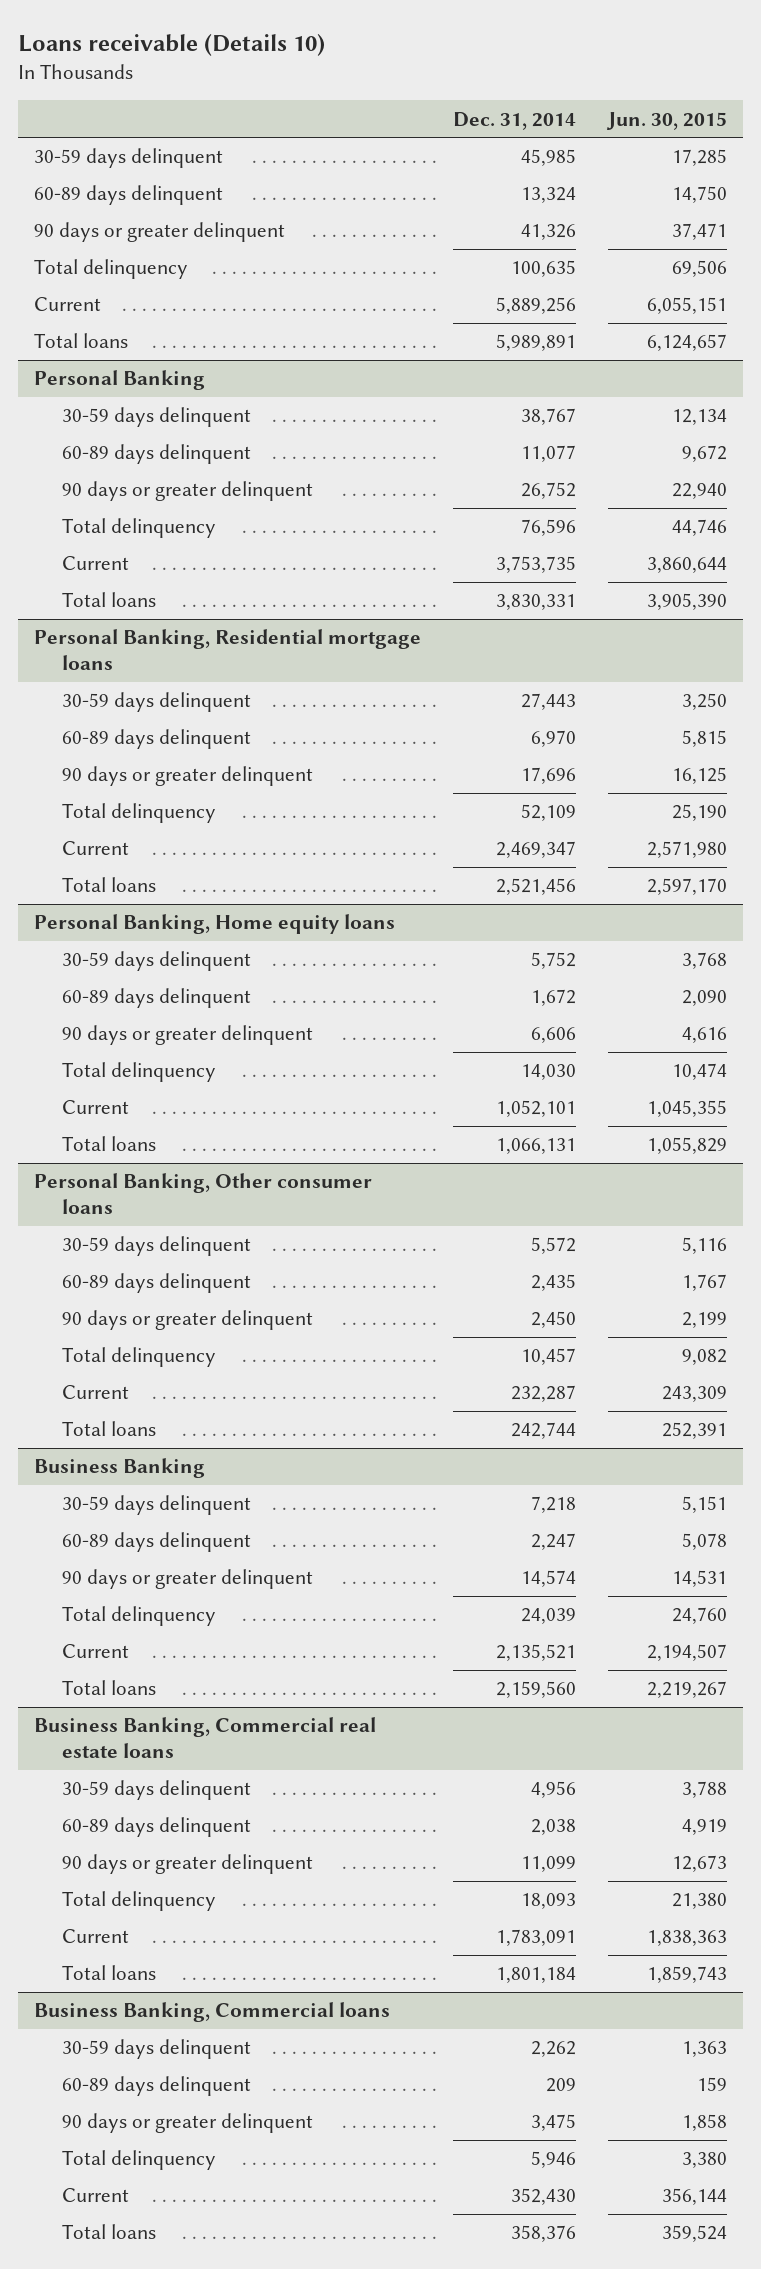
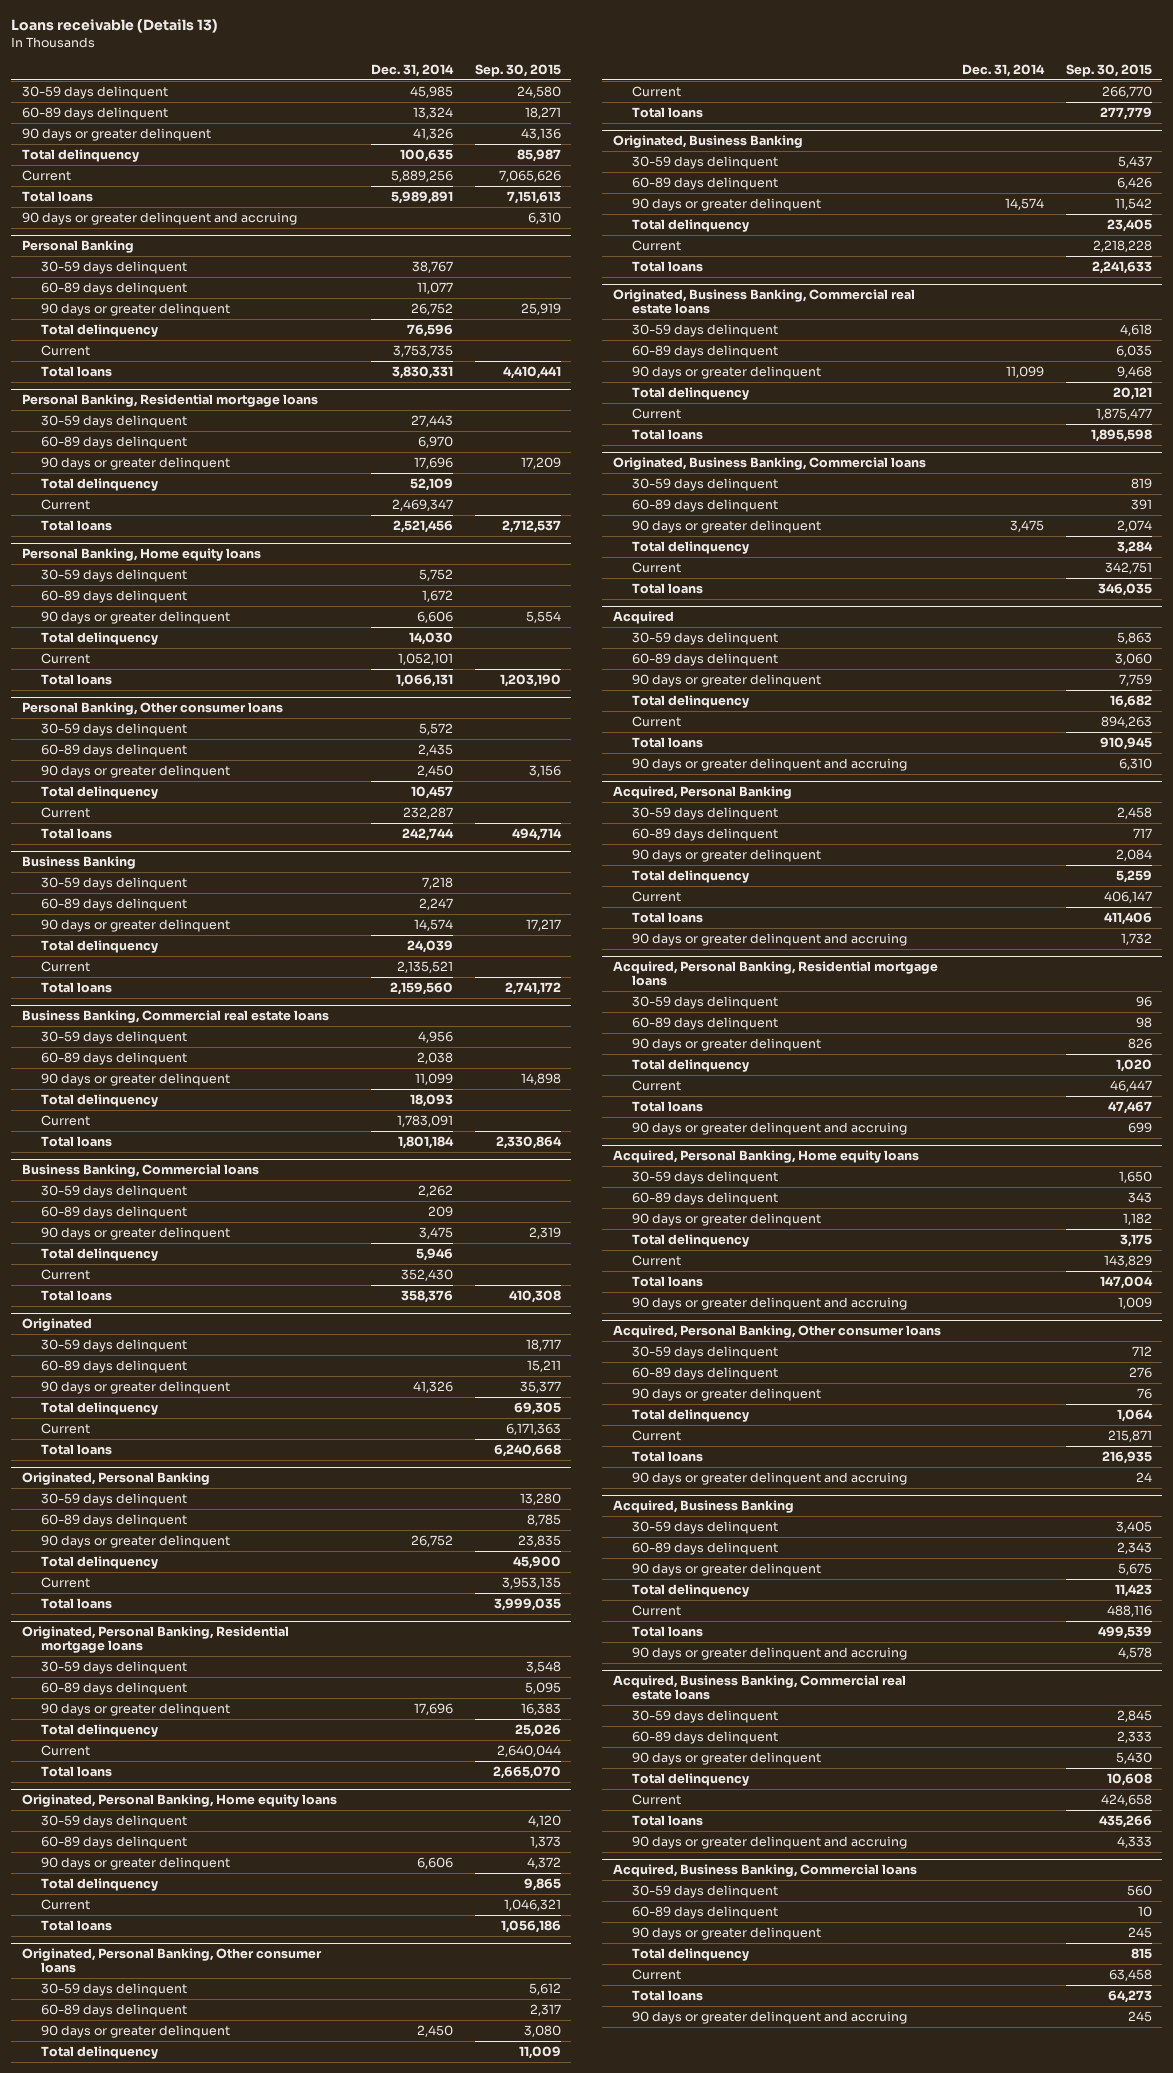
- Loans receivable (Details 10)
+ Loans receivable (Details 13)
- | Dec. 31, 2014 | Jun. 30, 2015
+ | Dec. 31, 2014 | Sep. 30, 2015
+ 90 days or greater delinquent and accruing | | 6,310
+ Originated
+ 30-59 days delinquent | | 18,717
+ 60-89 days delinquent | | 15,211
+ 90 days or greater delinquent | 41,326 | 35,377
+ Total delinquency | | 69,305
+ Current | | 6,171,363
+ Total loans | | 6,240,668
+ Originated, Personal Banking
+ 30-59 days delinquent | | 13,280
+ 60-89 days delinquent | | 8,785
+ 90 days or greater delinquent | 26,752 | 23,835
+ Total delinquency | | 45,900
+ Current | | 3,953,135
+ Total loans | | 3,999,035
+ Originated, Personal Banking, Residential mortgage loans
+ 30-59 days delinquent | | 3,548
+ 60-89 days delinquent | | 5,095
+ 90 days or greater delinquent | 17,696 | 16,383
+ Total delinquency | | 25,026
+ Current | | 2,640,044
+ Total loans | | 2,665,070
+ Originated, Personal Banking, Home equity loans
+ 30-59 days delinquent | | 4,120
+ 60-89 days delinquent | | 1,373
+ 90 days or greater delinquent | 6,606 | 4,372
+ Total delinquency | | 9,865
+ Current | | 1,046,321
+ Total loans | | 1,056,186
+ Originated, Personal Banking, Other consumer loans
+ 30-59 days delinquent | | 5,612
+ 60-89 days delinquent | | 2,317
+ 90 days or greater delinquent | 2,450 | 3,080
+ Total delinquency | | 11,009
+ Current | | 266,770
+ Total loans | | 277,779
+ Originated, Business Banking
+ 30-59 days delinquent | | 5,437
+ 60-89 days delinquent | | 6,426
+ 90 days or greater delinquent | 14,574 | 11,542
+ Total delinquency | | 23,405
+ Current | | 2,218,228
+ Total loans | | 2,241,633
+ Originated, Business Banking, Commercial real estate loans
+ 30-59 days delinquent | | 4,618
+ 60-89 days delinquent | | 6,035
+ 90 days or greater delinquent | 11,099 | 9,468
+ Total delinquency | | 20,121
+ Current | | 1,875,477
+ Total loans | | 1,895,598
+ Originated, Business Banking, Commercial loans
+ 30-59 days delinquent | | 819
+ 60-89 days delinquent | | 391
+ 90 days or greater delinquent | 3,475 | 2,074
+ Total delinquency | | 3,284
+ Current | | 342,751
+ Total loans | | 346,035
+ Acquired
+ 30-59 days delinquent | | 5,863
+ 60-89 days delinquent | | 3,060
+ 90 days or greater delinquent | | 7,759
+ Total delinquency | | 16,682
+ Current | | 894,263
+ Total loans | | 910,945
+ 90 days or greater delinquent and accruing | | 6,310
+ Acquired, Personal Banking
+ 30-59 days delinquent | | 2,458
+ 60-89 days delinquent | | 717
+ 90 days or greater delinquent | | 2,084
+ Total delinquency | | 5,259
+ Current | | 406,147
+ Total loans | | 411,406
+ 90 days or greater delinquent and accruing | | 1,732
+ Acquired, Personal Banking, Residential mortgage loans
+ 30-59 days delinquent | | 96
+ 60-89 days delinquent | | 98
+ 90 days or greater delinquent | | 826
+ Total delinquency | | 1,020
+ Current | | 46,447
+ Total loans | | 47,467
+ 90 days or greater delinquent and accruing | | 699
+ Acquired, Personal Banking, Home equity loans
+ 30-59 days delinquent | | 1,650
+ 60-89 days delinquent | | 343
+ 90 days or greater delinquent | | 1,182
+ Total delinquency | | 3,175
+ Current | | 143,829
+ Total loans | | 147,004
+ 90 days or greater delinquent and accruing | | 1,009
+ Acquired, Personal Banking, Other consumer loans
+ 30-59 days delinquent | | 712
+ 60-89 days delinquent | | 276
+ 90 days or greater delinquent | | 76
+ Total delinquency | | 1,064
+ Current | | 215,871
+ Total loans | | 216,935
+ 90 days or greater delinquent and accruing | | 24
+ Acquired, Business Banking
+ 30-59 days delinquent | | 3,405
+ 60-89 days delinquent | | 2,343
+ 90 days or greater delinquent | | 5,675
+ Total delinquency | | 11,423
+ Current | | 488,116
+ Total loans | | 499,539
+ 90 days or greater delinquent and accruing | | 4,578
+ Acquired, Business Banking, Commercial real estate loans
+ 30-59 days delinquent | | 2,845
+ 60-89 days delinquent | | 2,333
+ 90 days or greater delinquent | | 5,430
+ Total delinquency | | 10,608
+ Current | | 424,658
+ Total loans | | 435,266
+ 90 days or greater delinquent and accruing | | 4,333
+ Acquired, Business Banking, Commercial loans
+ 30-59 days delinquent | | 560
+ 60-89 days delinquent | | 10
+ 90 days or greater delinquent | | 245
+ Total delinquency | | 815
+ Current | | 63,458
+ Total loans | | 64,273
+ 90 days or greater delinquent and accruing | | 245

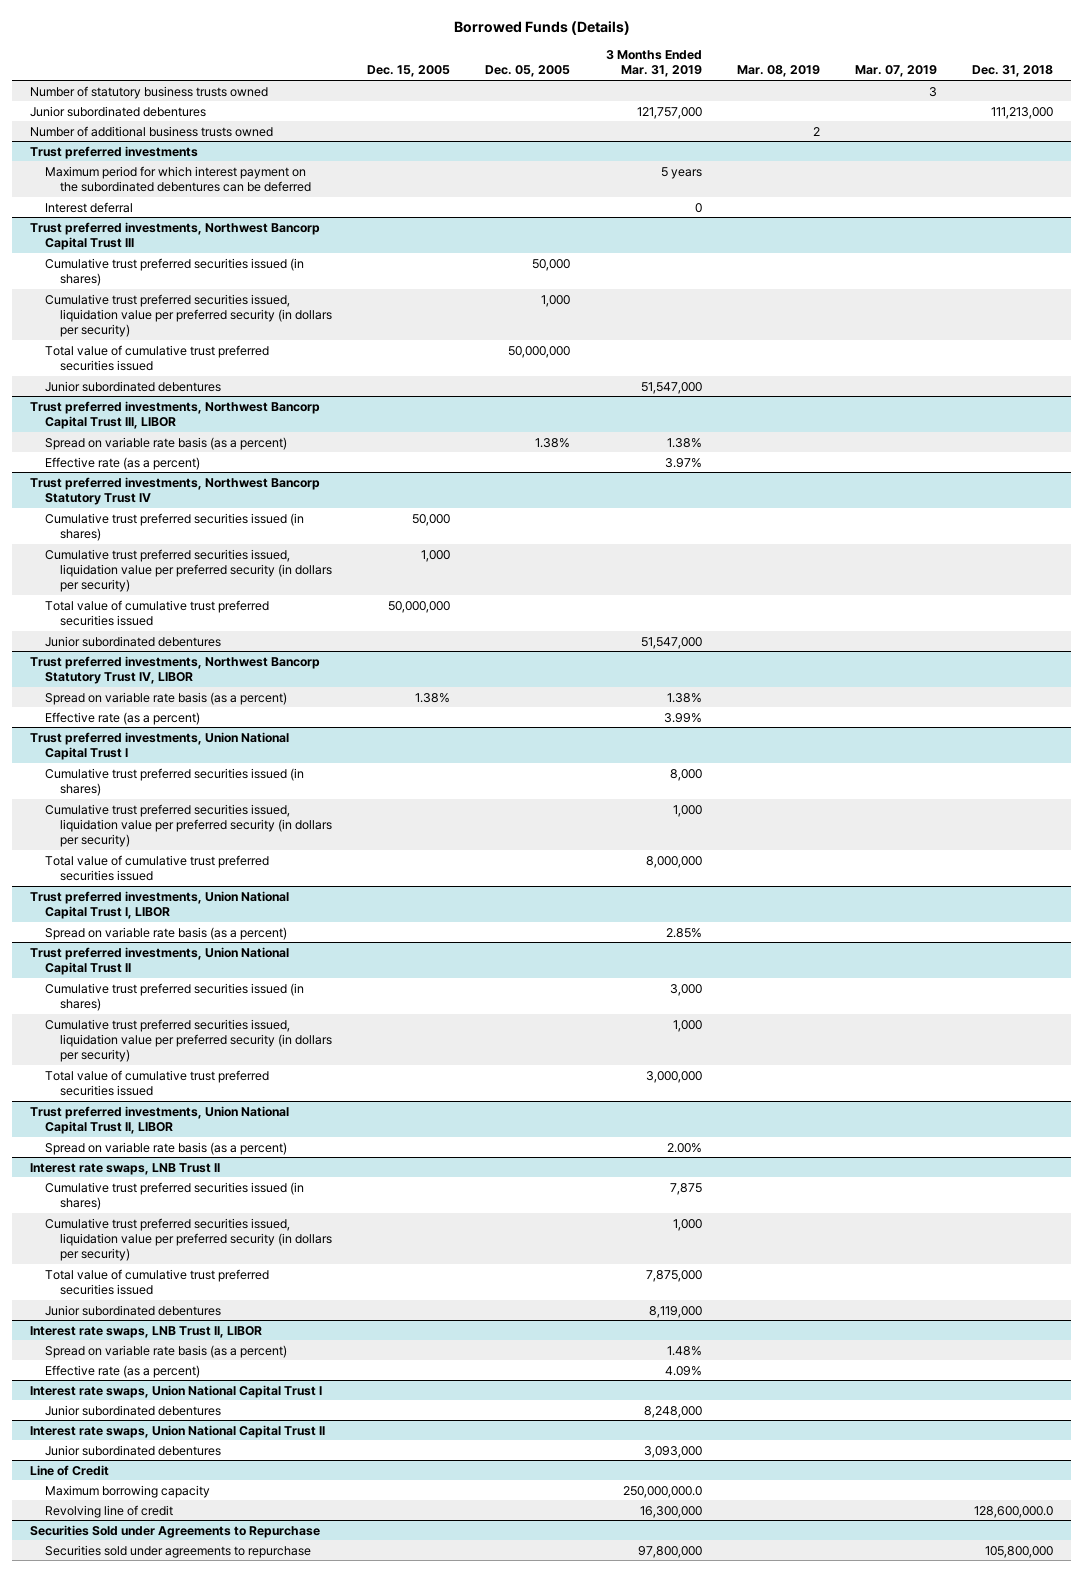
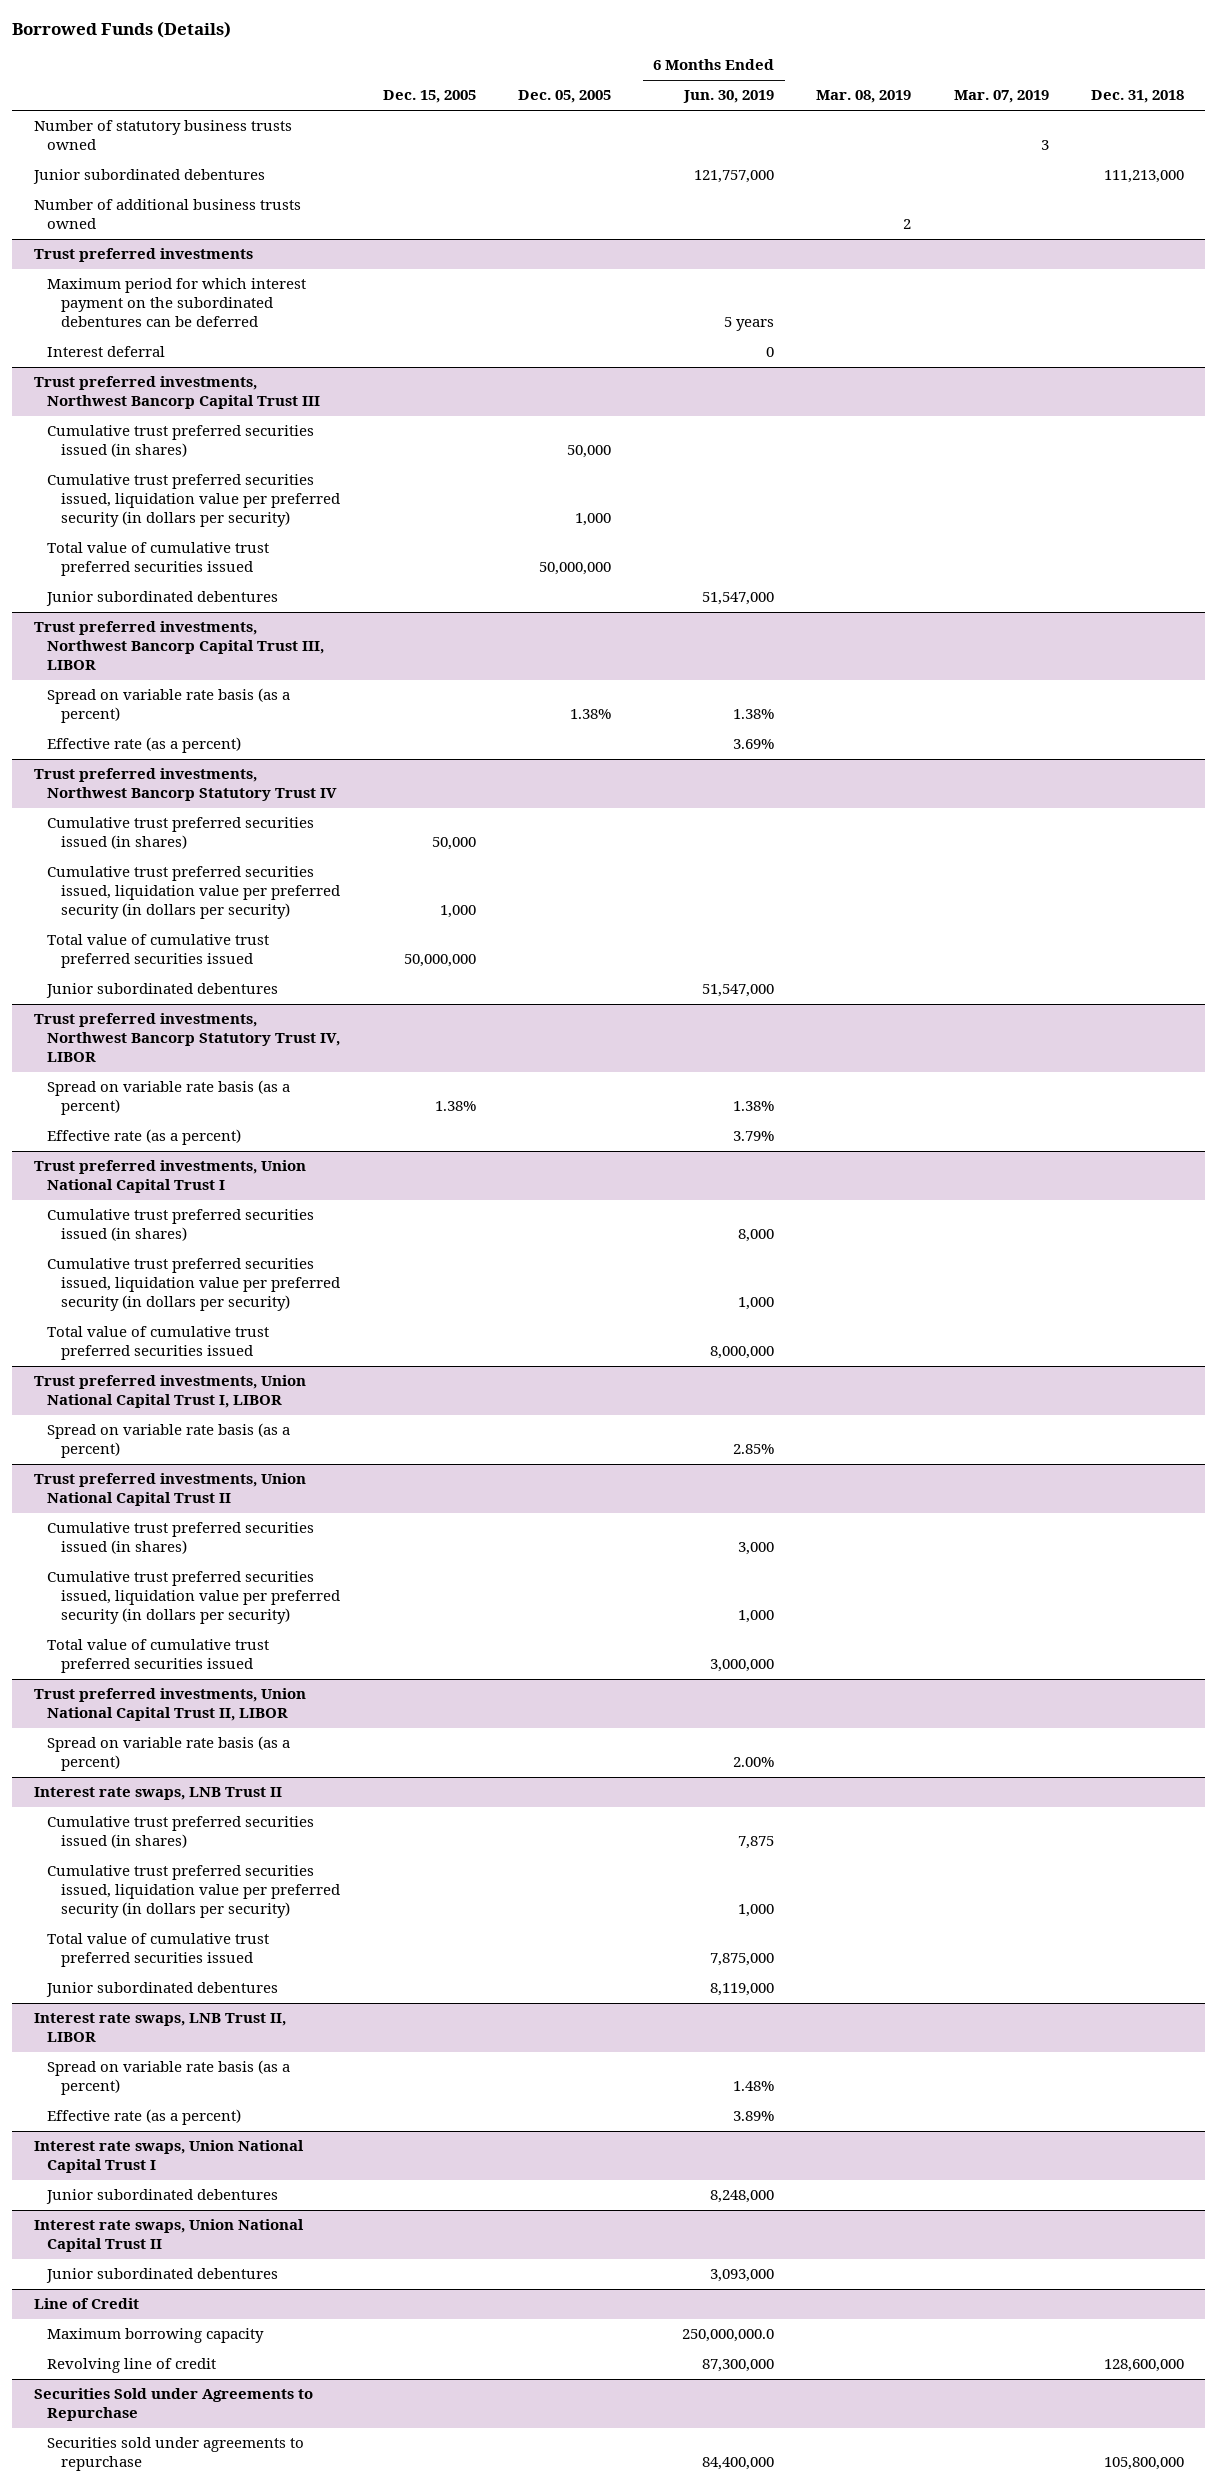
- | Dec. 15, 2005 | Dec. 05, 2005 | 3 Months Ended Mar. 31, 2019 | Mar. 08, 2019 | Mar. 07, 2019 | Dec. 31, 2018
+ | Dec. 15, 2005 | Dec. 05, 2005 | 6 Months Ended Jun. 30, 2019 | Mar. 08, 2019 | Mar. 07, 2019 | Dec. 31, 2018
@ Line of Credit
- Revolving line of credit | | | 16,300,000 | | | 128,600,000.0
+ Revolving line of credit | | | 87,300,000 | | | 128,600,000

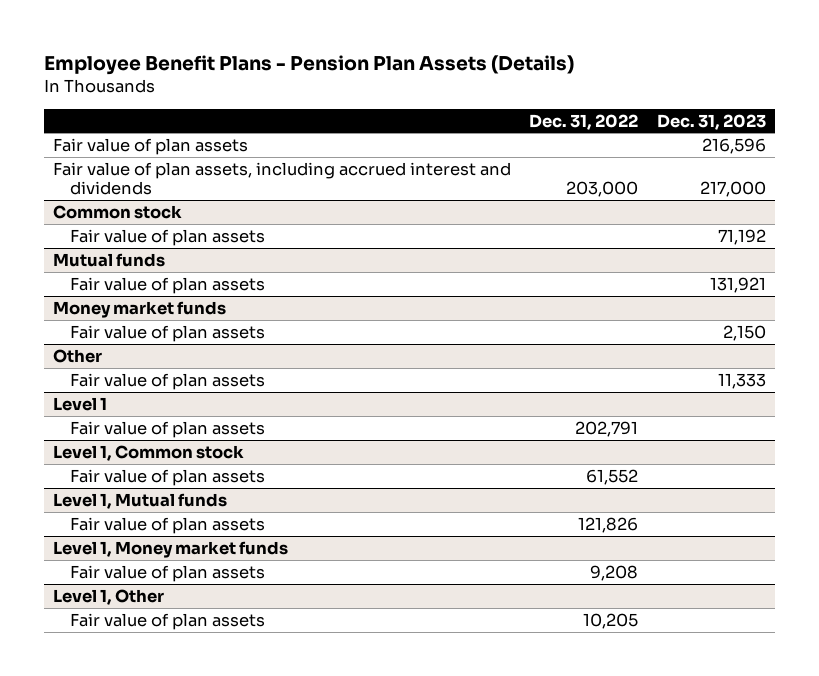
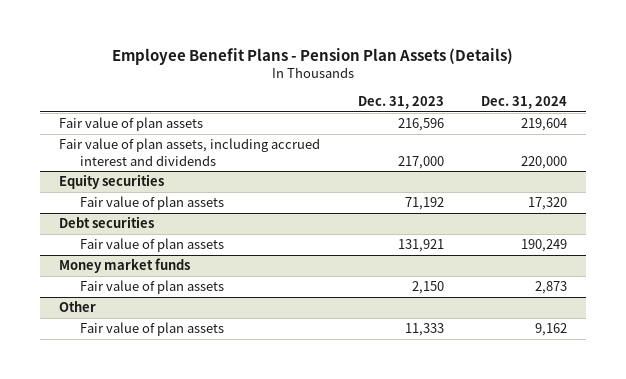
- | Dec. 31, 2022 | Dec. 31, 2023
+ | Dec. 31, 2023 | Dec. 31, 2024
- Common stock
+ Equity securities
- Mutual funds
+ Debt securities
- Level 1
- Fair value of plan assets | 202,791 |
- Level 1, Common stock
- Fair value of plan assets | 61,552 |
- Level 1, Mutual funds
- Fair value of plan assets | 121,826 |
- Level 1, Money market funds
- Fair value of plan assets | 9,208 |
- Level 1, Other
- Fair value of plan assets | 10,205 |

